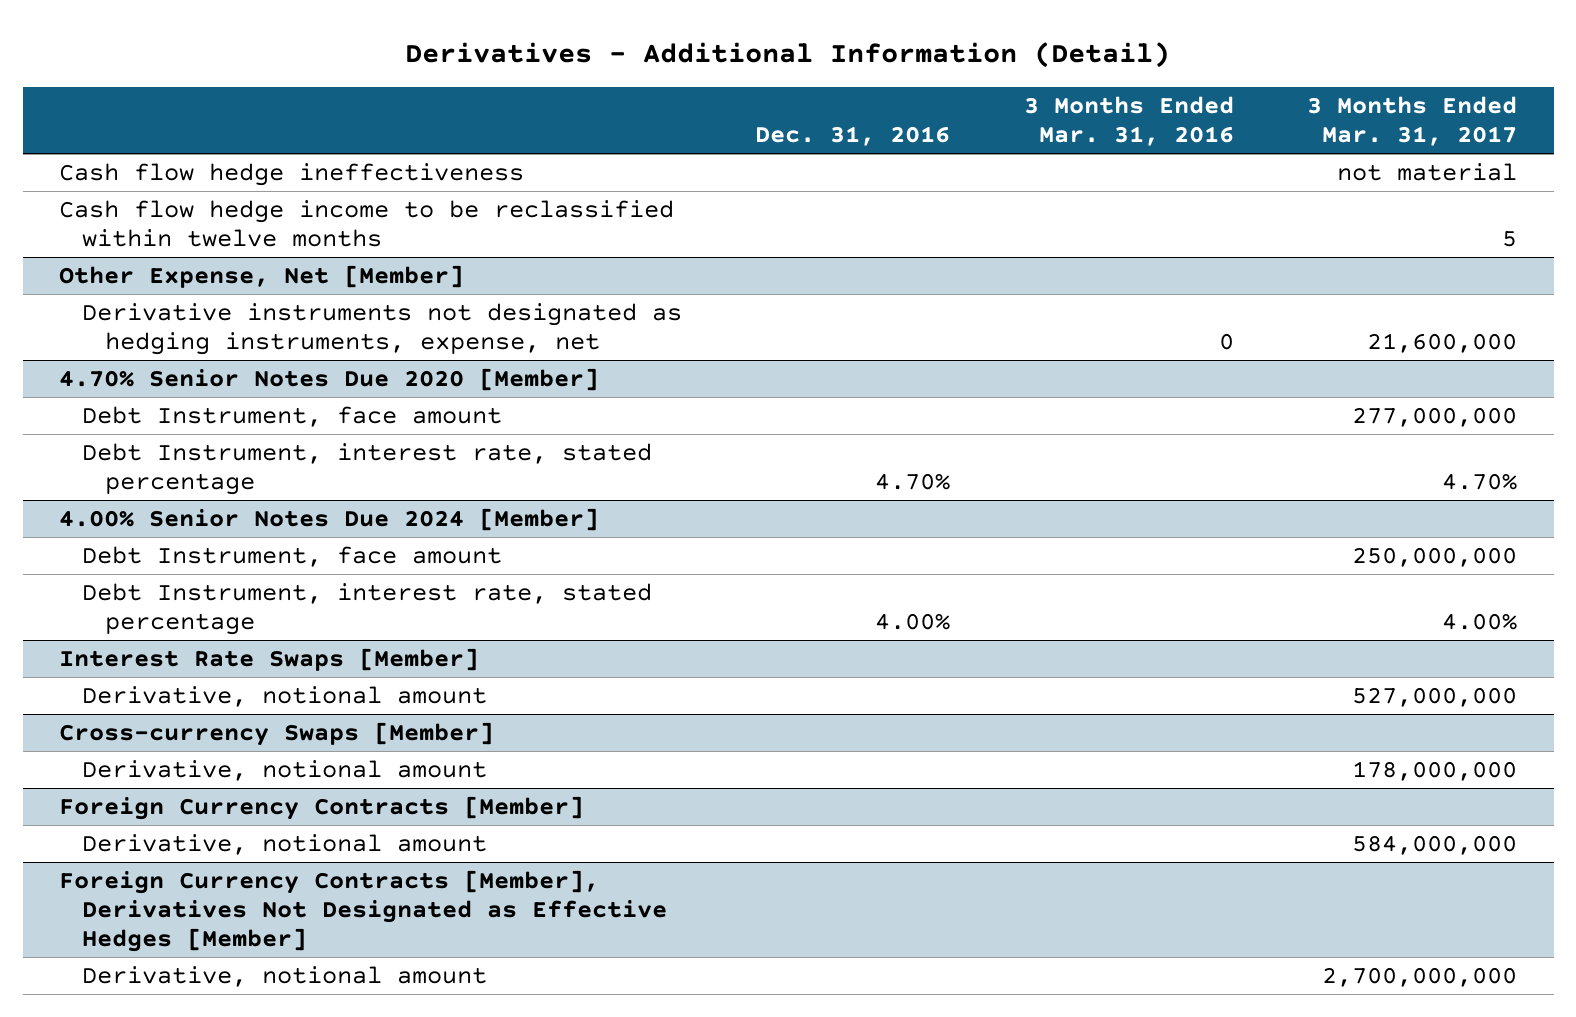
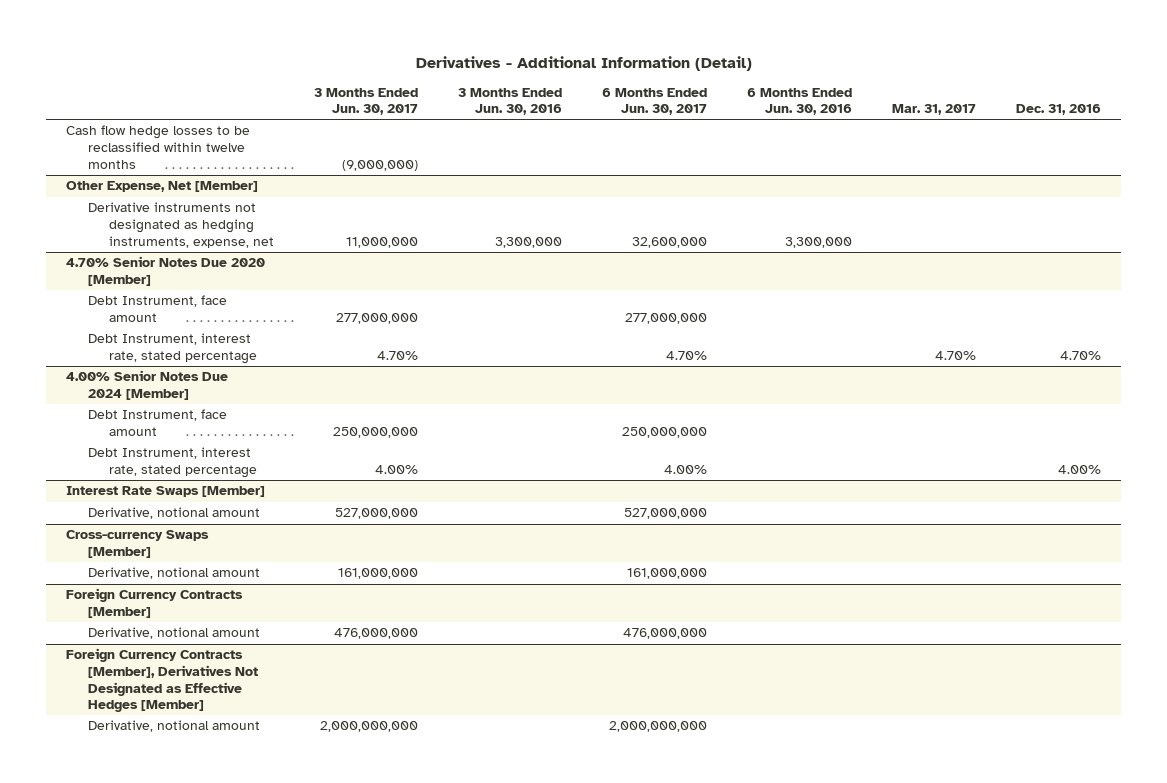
- | Dec. 31, 2016 | 3 Months Ended Mar. 31, 2016 | 3 Months Ended Mar. 31, 2017
+ | 3 Months Ended Jun. 30, 2017 | 3 Months Ended Jun. 30, 2016 | 6 Months Ended Jun. 30, 2017 | 6 Months Ended Jun. 30, 2016 | Mar. 31, 2017 | Dec. 31, 2016
- Cash flow hedge ineffectiveness | | | not material
- Cash flow hedge income to be reclassified within twelve months | | | 5
+ Cash flow hedge losses to be reclassified within twelve months | (9,000,000) | | | | |

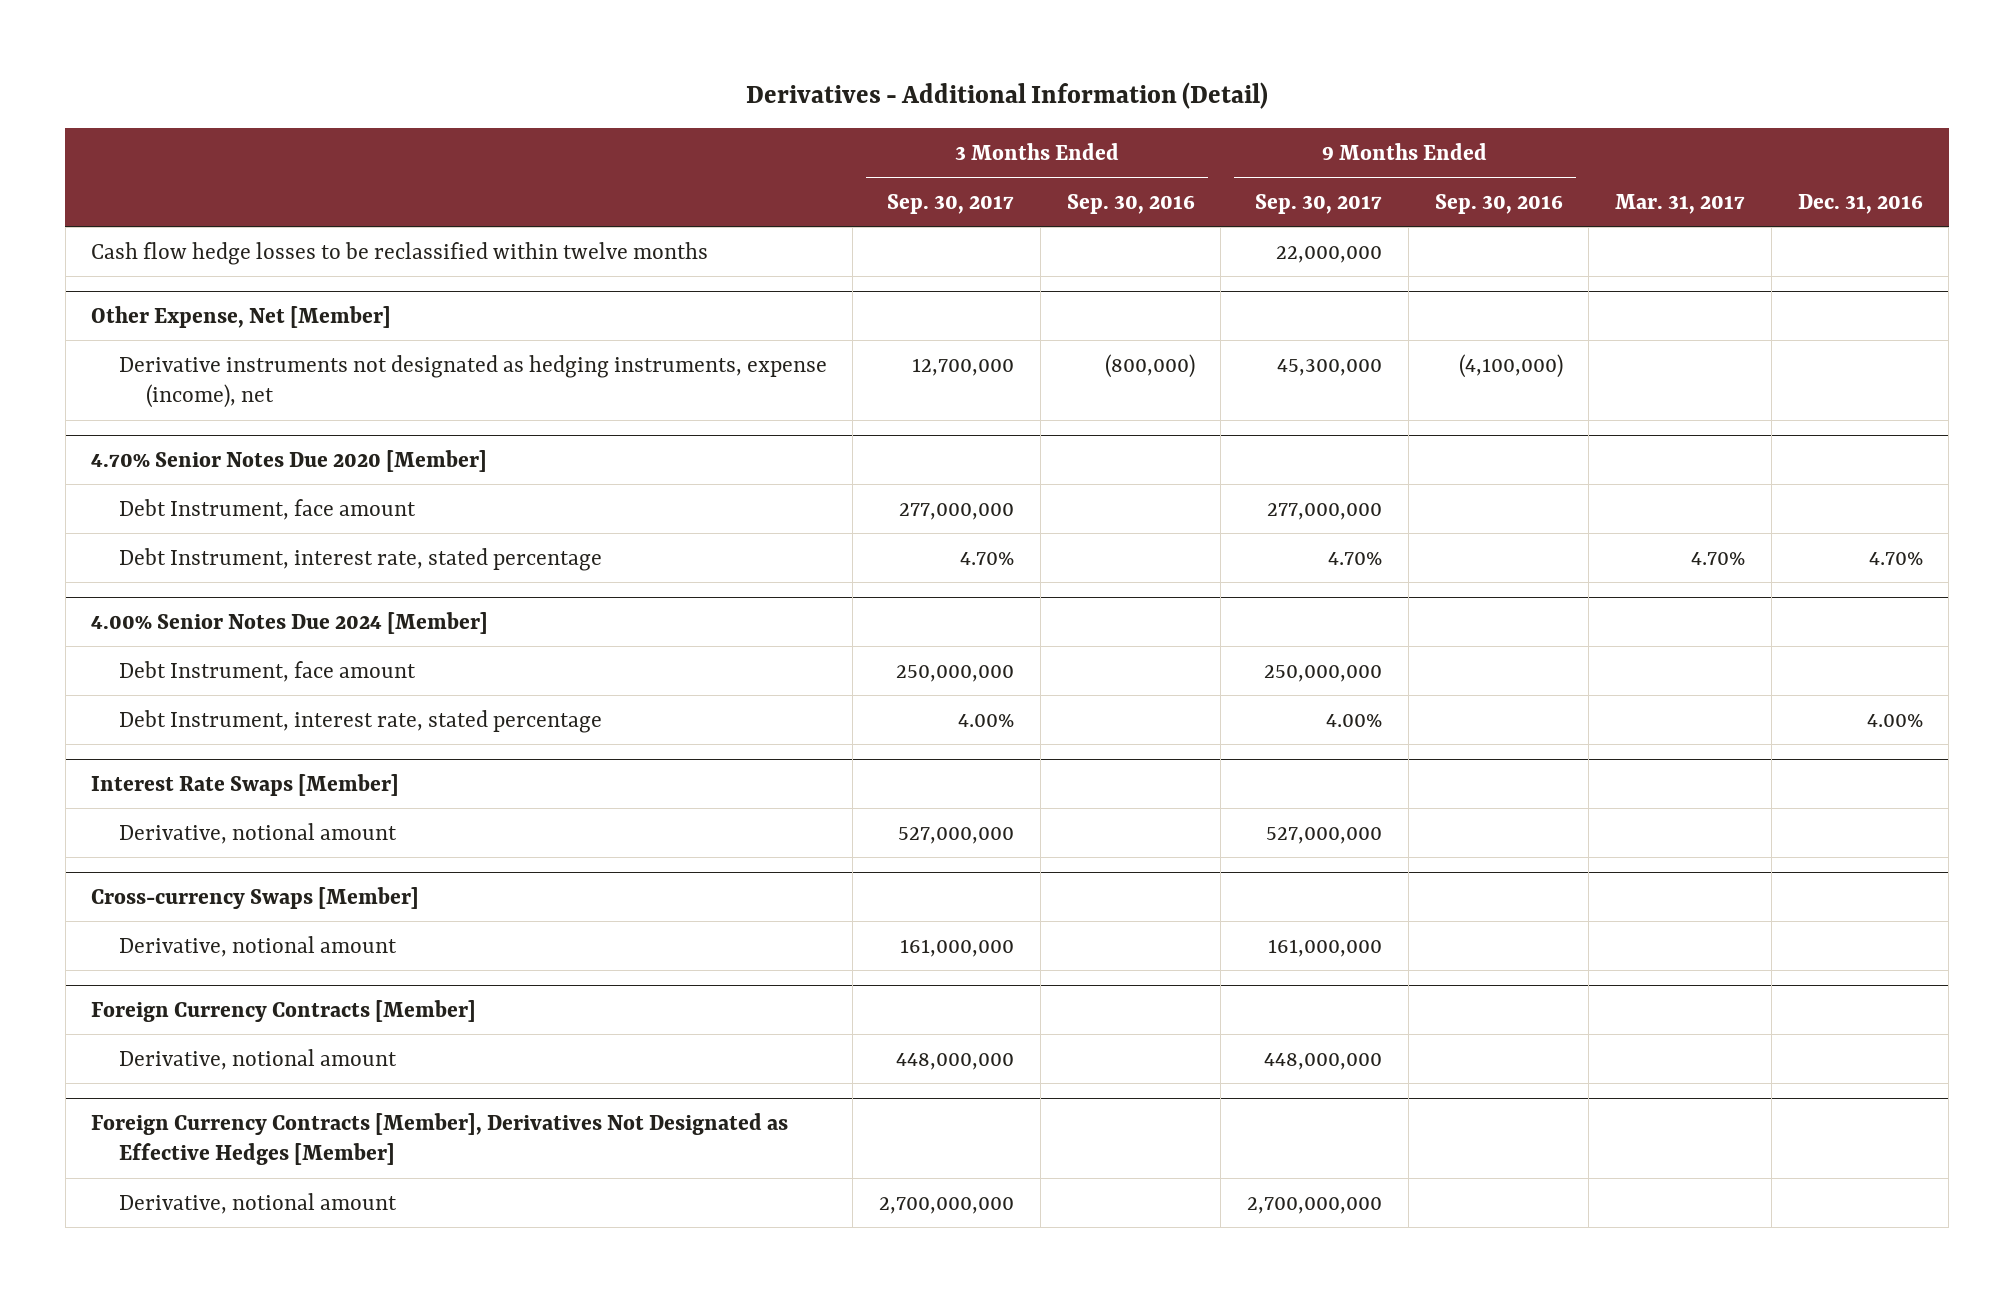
- | 3 Months Ended Jun. 30, 2017 | 3 Months Ended Jun. 30, 2016 | 6 Months Ended Jun. 30, 2017 | 6 Months Ended Jun. 30, 2016 | Mar. 31, 2017 | Dec. 31, 2016
+ | 3 Months Ended Sep. 30, 2017 | 3 Months Ended Sep. 30, 2016 | 9 Months Ended Sep. 30, 2017 | 9 Months Ended Sep. 30, 2016 | Mar. 31, 2017 | Dec. 31, 2016
@ Other Expense, Net [Member]
- Derivative instruments not designated as hedging instruments, expense, net | 11,000,000 | 3,300,000 | 32,600,000 | 3,300,000 | |
+ Derivative instruments not designated as hedging instruments, expense (income), net | 12,700,000 | (800,000) | 45,300,000 | (4,100,000) | |

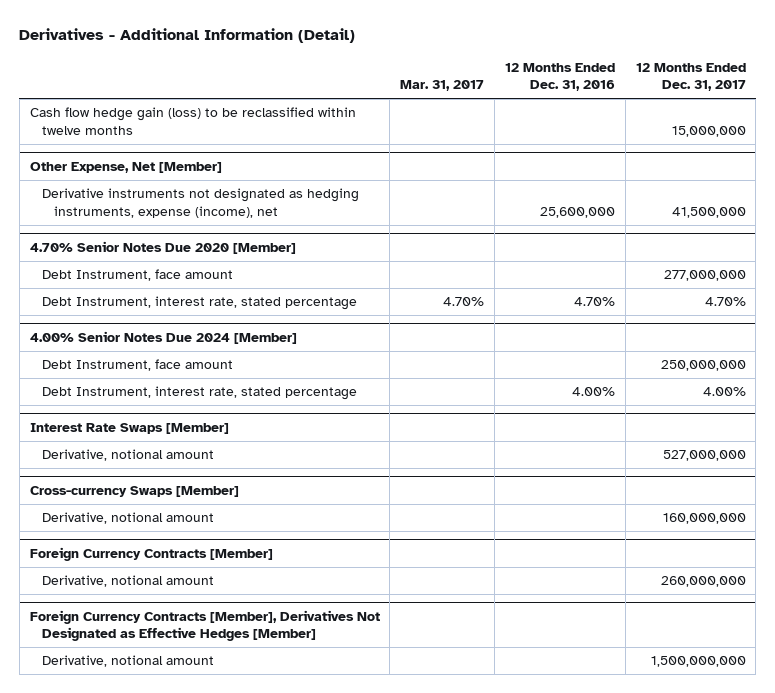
- | 3 Months Ended Sep. 30, 2017 | 3 Months Ended Sep. 30, 2016 | 9 Months Ended Sep. 30, 2017 | 9 Months Ended Sep. 30, 2016 | Mar. 31, 2017 | Dec. 31, 2016
+ | Mar. 31, 2017 | 12 Months Ended Dec. 31, 2016 | 12 Months Ended Dec. 31, 2017
- Cash flow hedge losses to be reclassified within twelve months | | | 22,000,000 | | |
+ Cash flow hedge gain (loss) to be reclassified within twelve months | | | 15,000,000

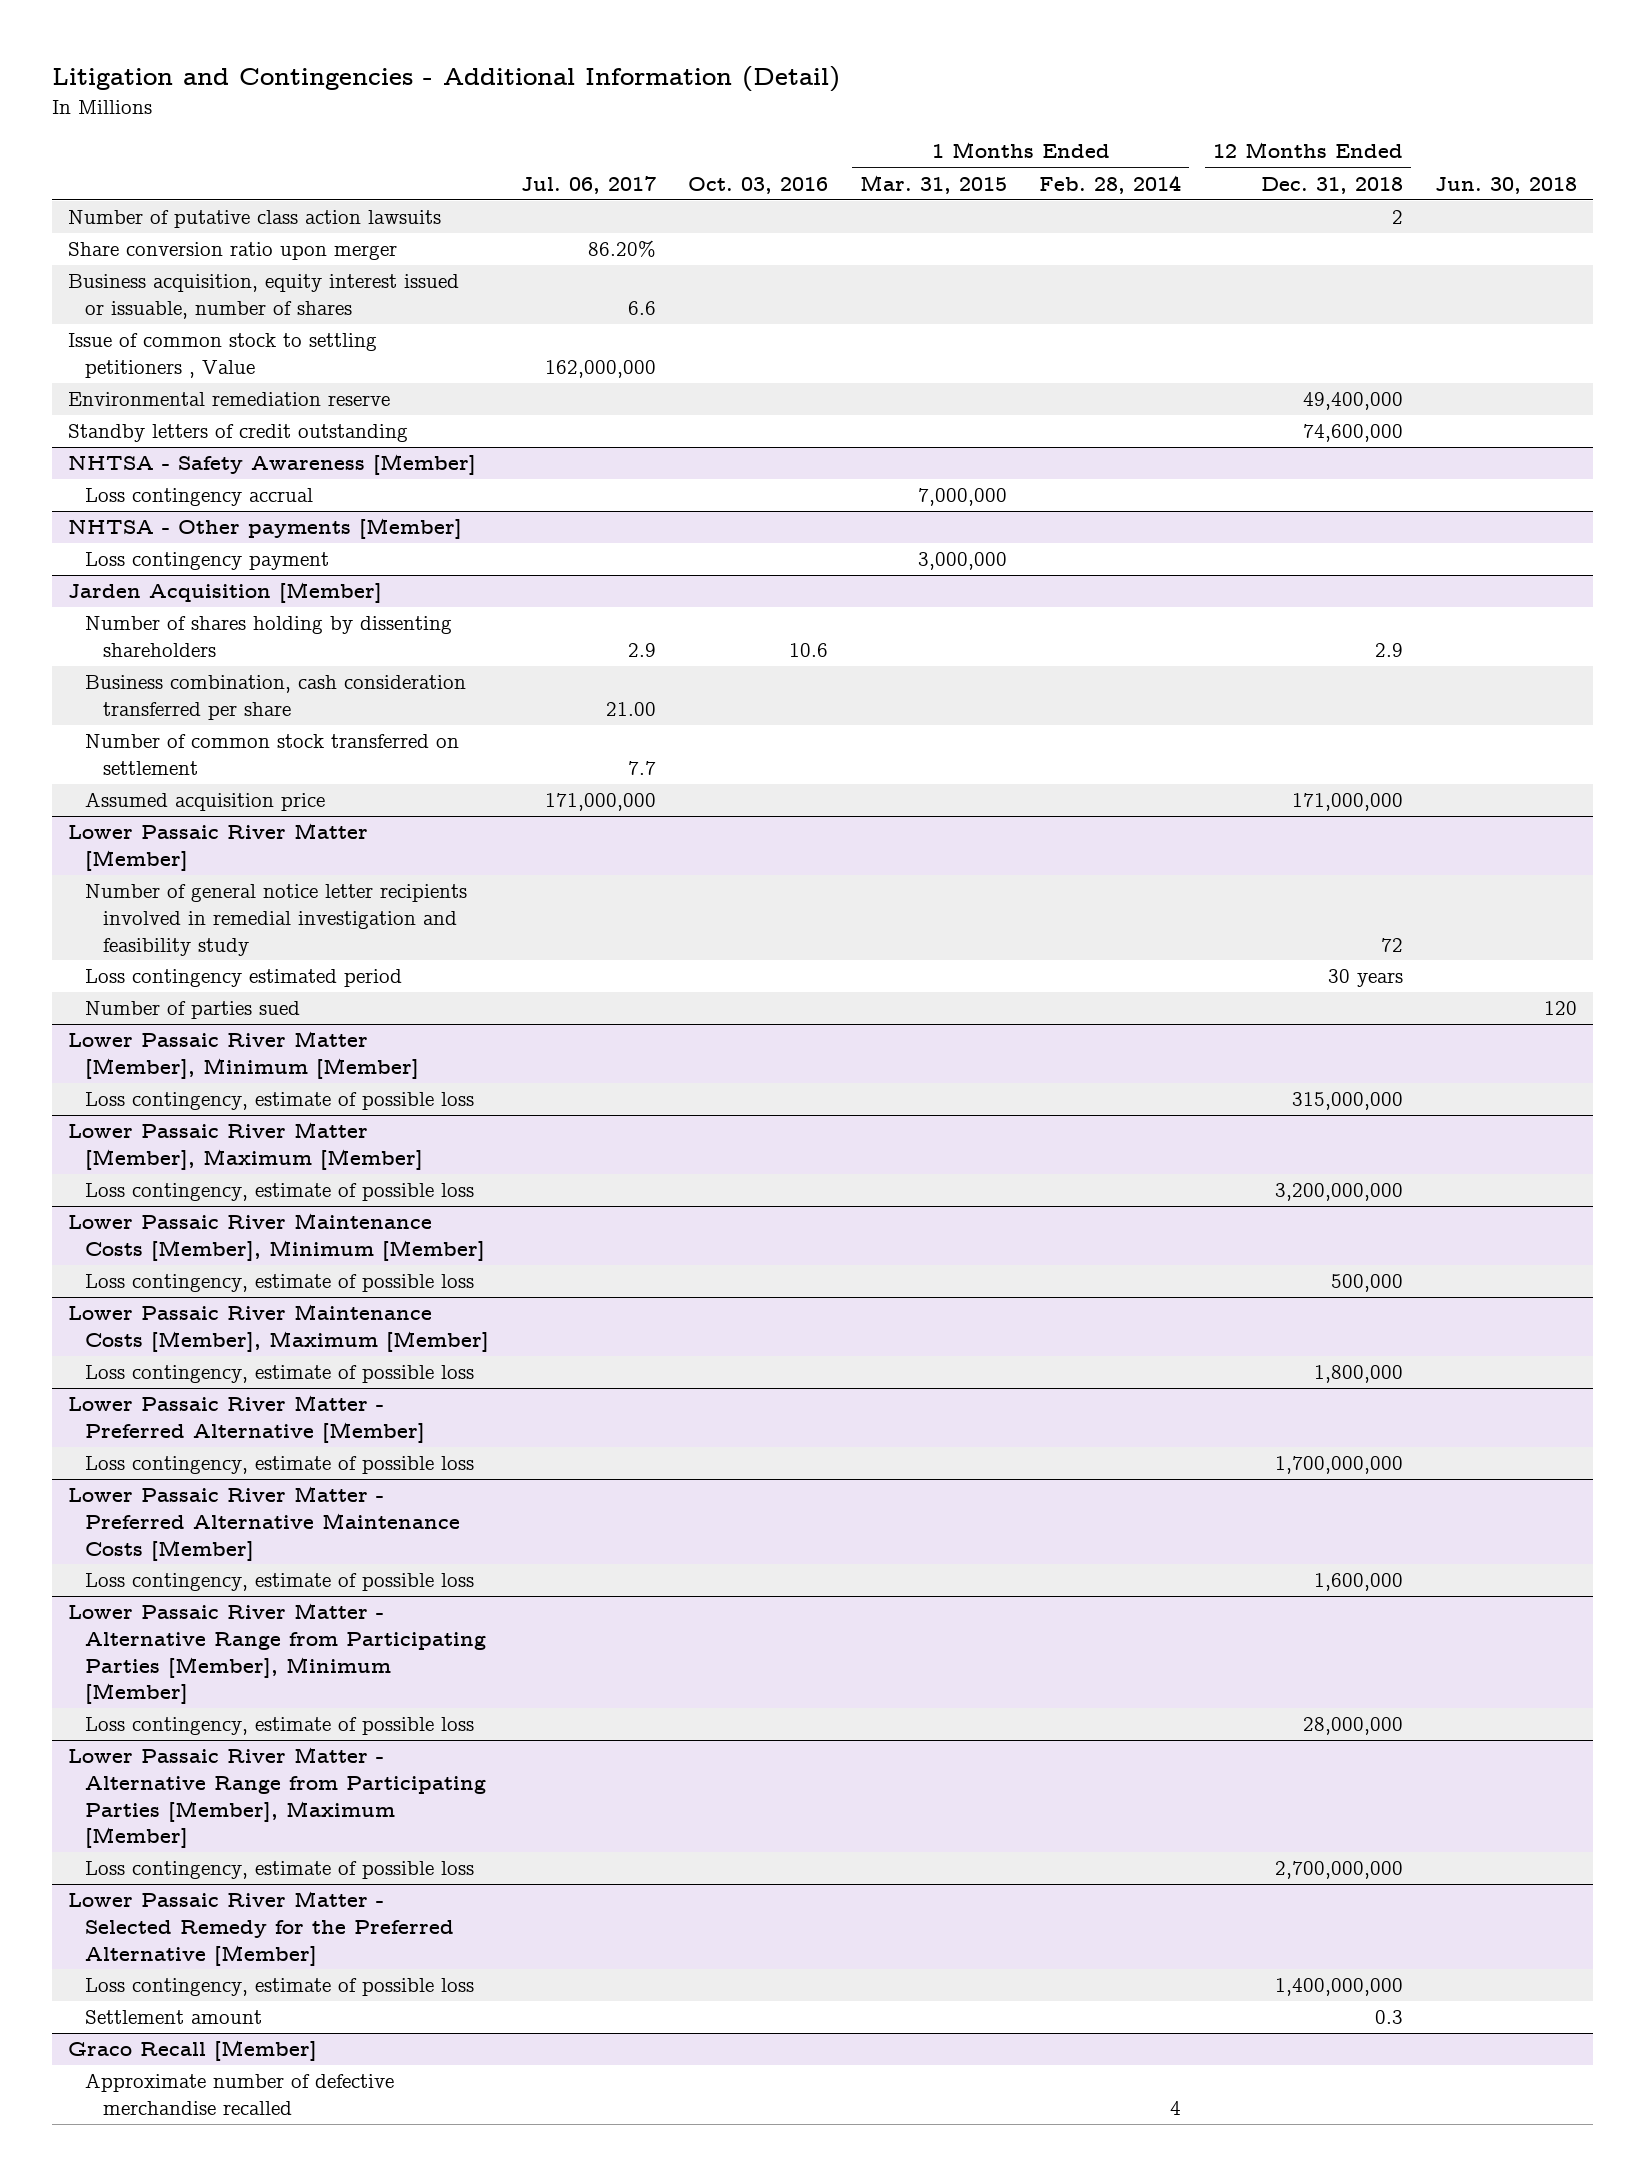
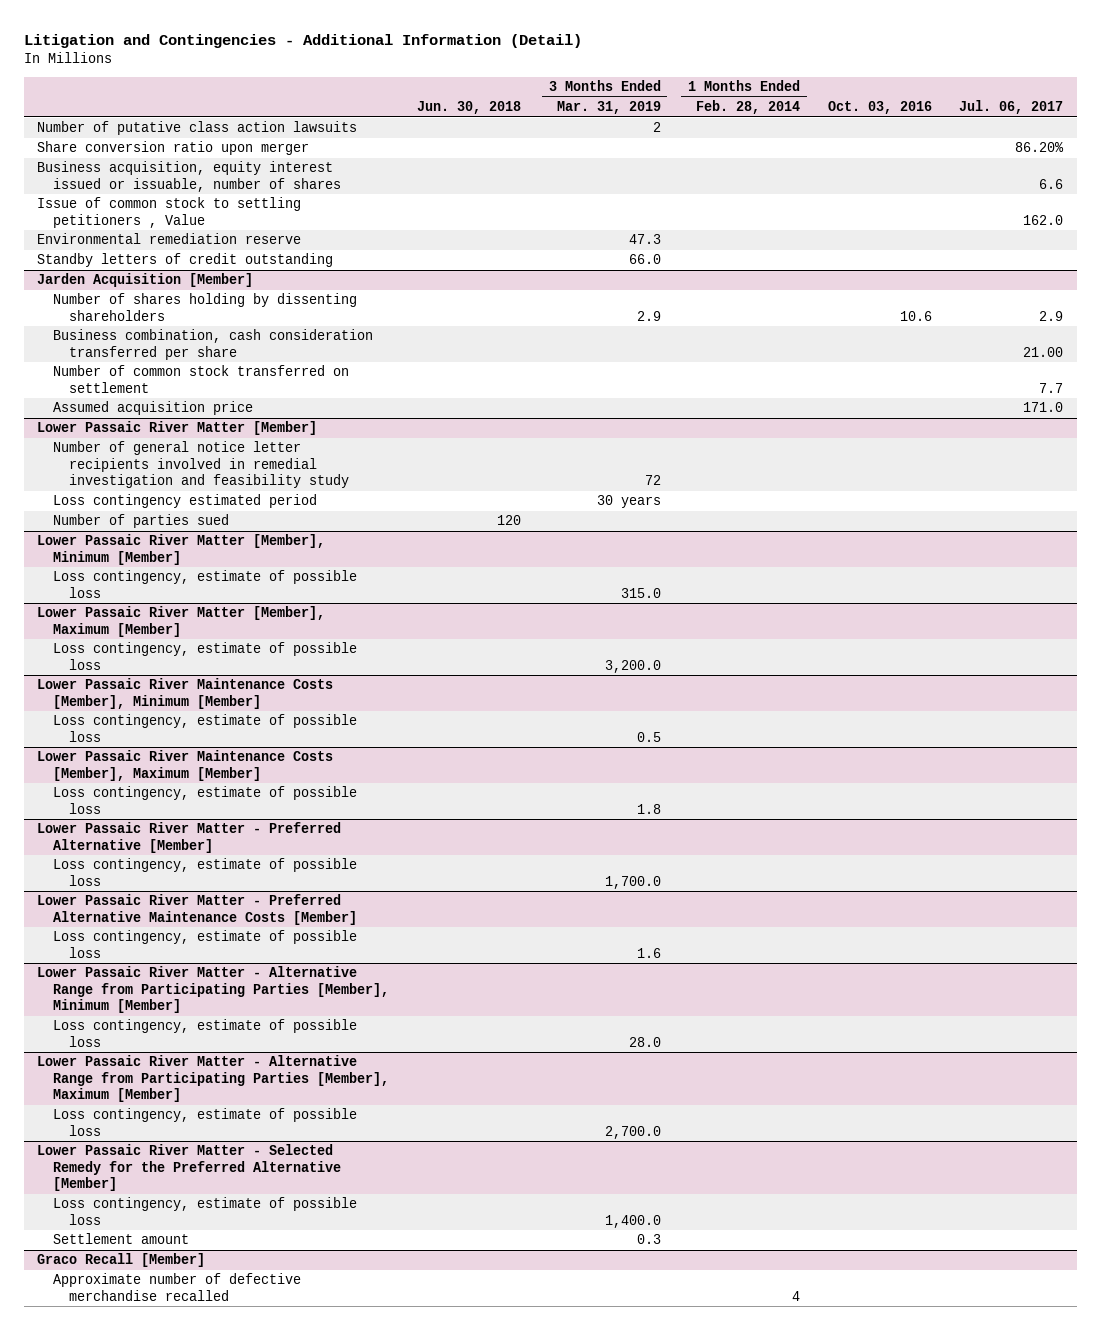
- | Jul. 06, 2017 | Oct. 03, 2016 | 1 Months Ended Mar. 31, 2015 | 1 Months Ended Feb. 28, 2014 | 12 Months Ended Dec. 31, 2018 | Jun. 30, 2018
+ | Jun. 30, 2018 | 3 Months Ended Mar. 31, 2019 | 1 Months Ended Feb. 28, 2014 | Oct. 03, 2016 | Jul. 06, 2017
- Issue of common stock to settling petitioners , Value | 162,000,000 | | | | |
+ Issue of common stock to settling petitioners , Value | | | | | 162.0
- NHTSA - Safety Awareness [Member]
- Loss contingency accrual | | | 7,000,000 | | |
- NHTSA - Other payments [Member]
- Loss contingency payment | | | 3,000,000 | | |
@ Jarden Acquisition [Member]
- Assumed acquisition price | 171,000,000 | | | | 171,000,000 |
+ Assumed acquisition price | | | | | 171.0

